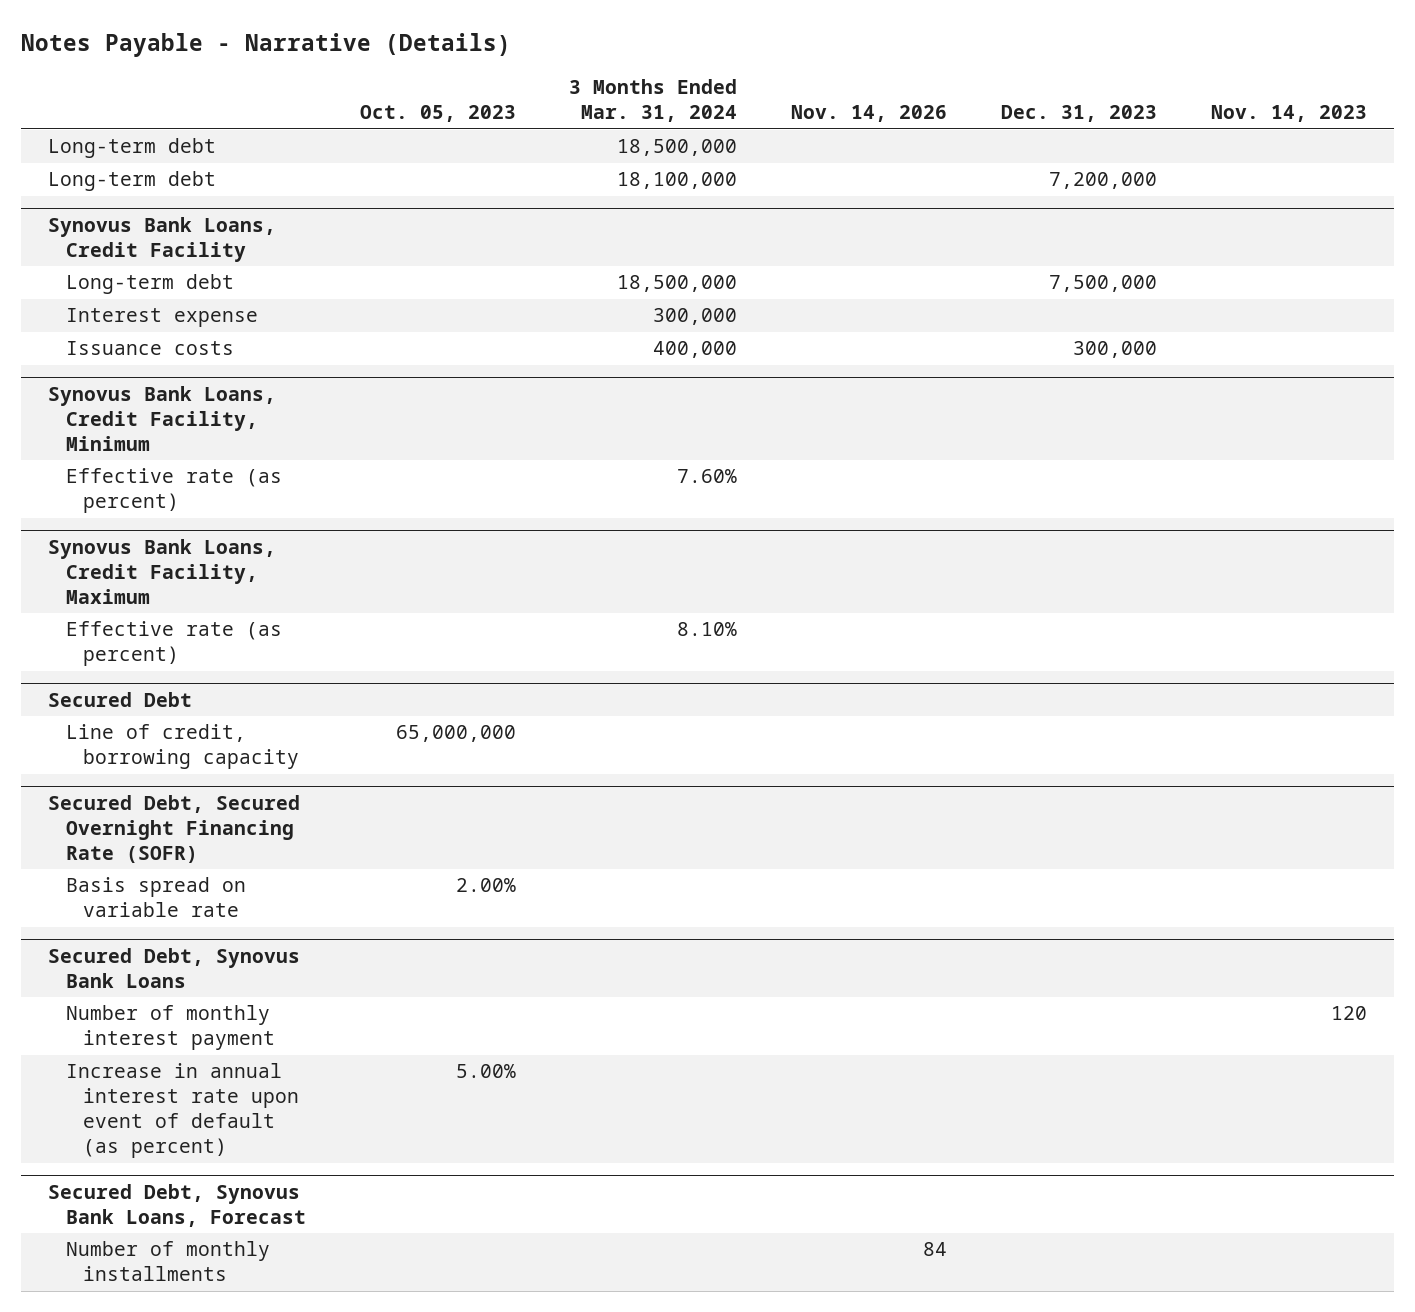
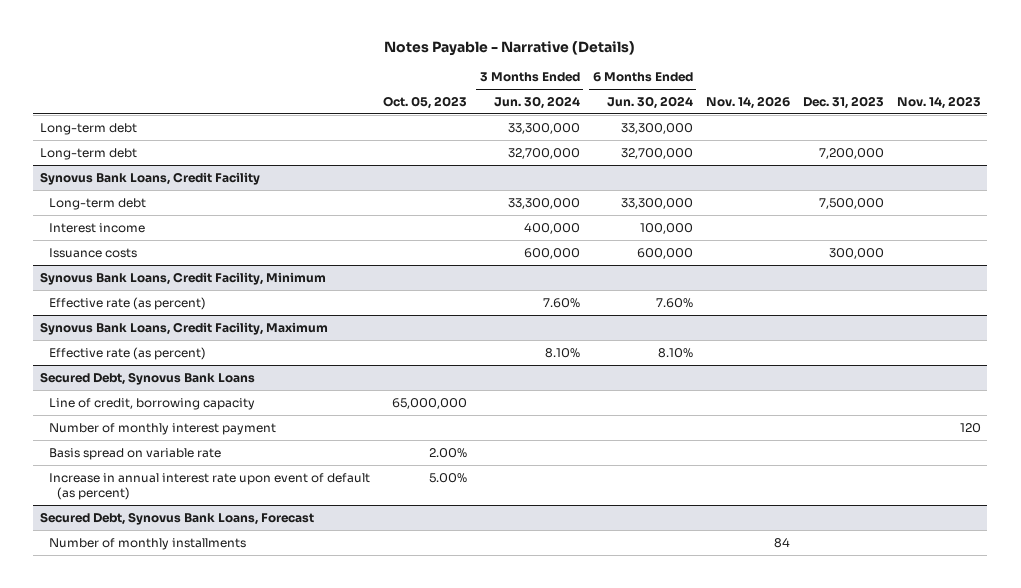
- | Oct. 05, 2023 | 3 Months Ended Mar. 31, 2024 | Nov. 14, 2026 | Dec. 31, 2023 | Nov. 14, 2023
+ | Oct. 05, 2023 | 3 Months Ended Jun. 30, 2024 | 6 Months Ended Jun. 30, 2024 | Nov. 14, 2026 | Dec. 31, 2023 | Nov. 14, 2023
@ Synovus Bank Loans, Credit Facility
- Interest expense | | 300,000 | | |
+ Interest income | | 400,000 | 100,000 | | |
- Secured Debt
- Line of credit, borrowing capacity | 65,000,000 | | | |
- Secured Debt, Secured Overnight Financing Rate (SOFR)
- Basis spread on variable rate | 2.00% | | | |
@ Secured Debt, Synovus Bank Loans
+ Line of credit, borrowing capacity | 65,000,000 | | | | |
+ Basis spread on variable rate | 2.00% | | | | |

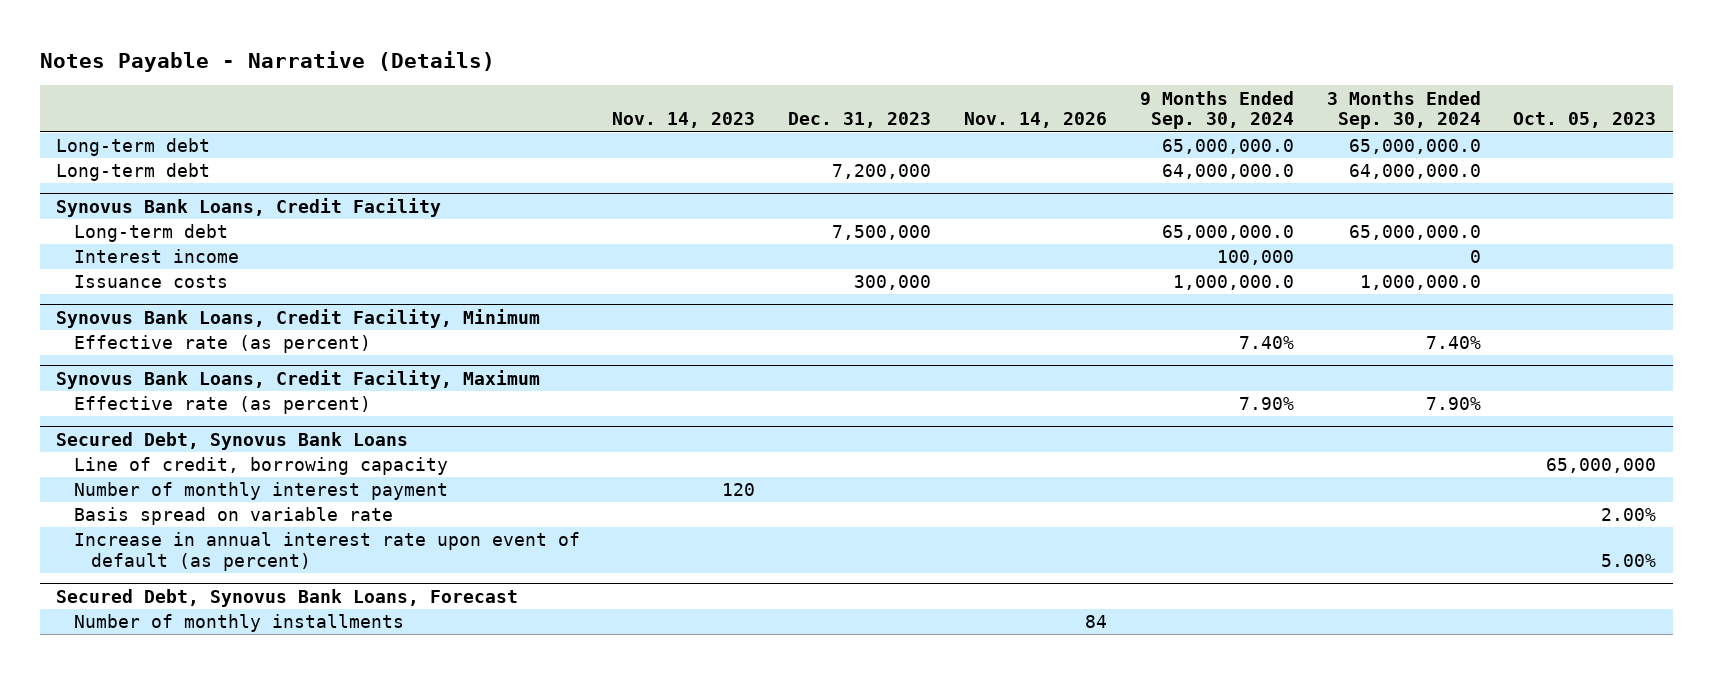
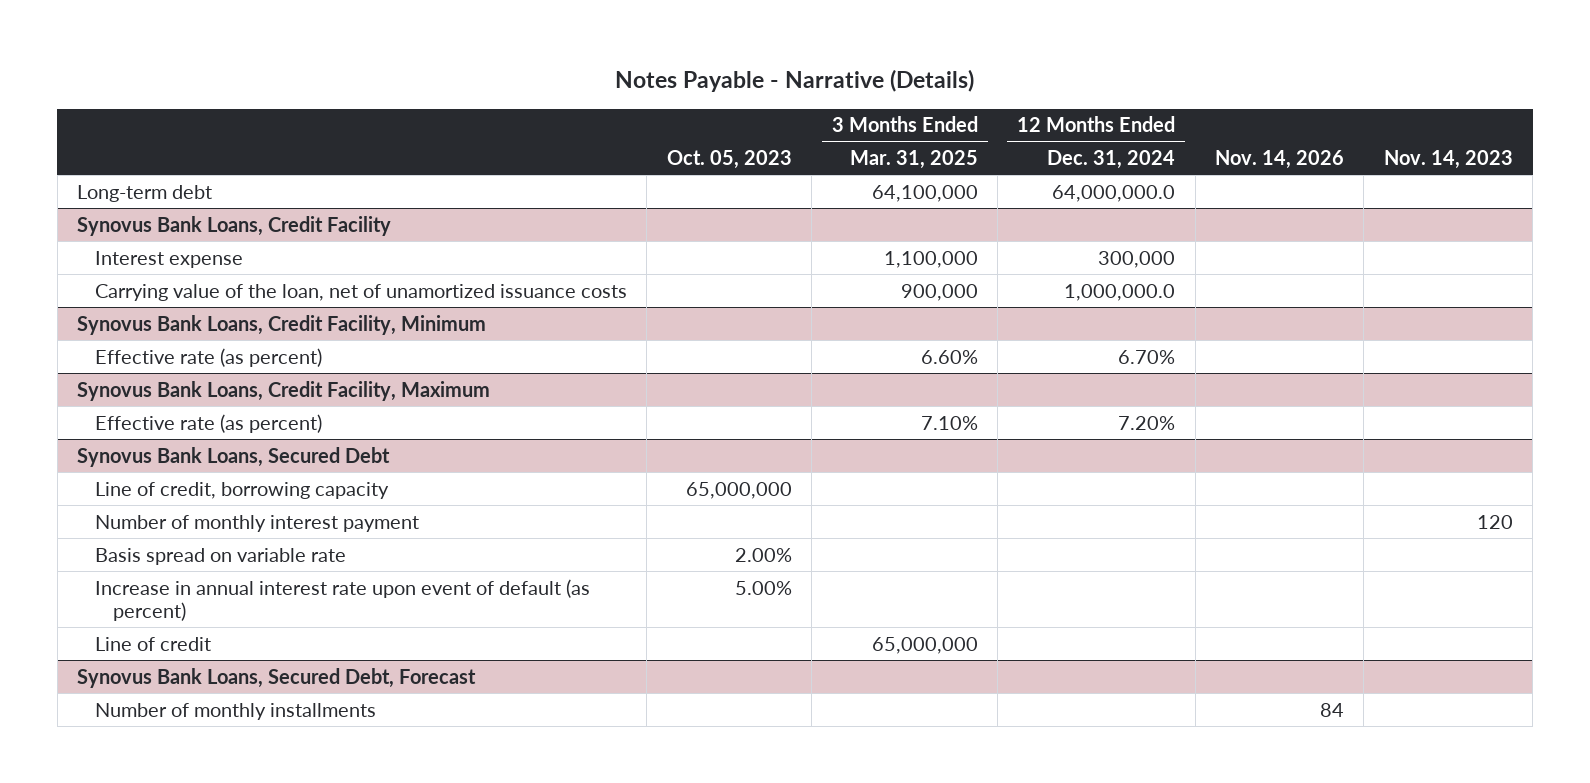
- | Nov. 14, 2023 | Dec. 31, 2023 | Nov. 14, 2026 | 9 Months Ended Sep. 30, 2024 | 3 Months Ended Sep. 30, 2024 | Oct. 05, 2023
+ | Oct. 05, 2023 | 3 Months Ended Mar. 31, 2025 | 12 Months Ended Dec. 31, 2024 | Nov. 14, 2026 | Nov. 14, 2023
- Long-term debt | | 7,200,000 | | 64,000,000.0 | 64,000,000.0 |
@ Synovus Bank Loans, Credit Facility
- Long-term debt | | 7,500,000 | | 65,000,000.0 | 65,000,000.0 |
- Interest income | | | | 100,000 | 0 |
- Issuance costs | | 300,000 | | 1,000,000.0 | 1,000,000.0 |
+ Interest expense | | 1,100,000 | 300,000 | |
+ Carrying value of the loan, net of unamortized issuance costs | | 900,000 | 1,000,000.0 | |
- Secured Debt, Synovus Bank Loans
+ Synovus Bank Loans, Secured Debt
- Secured Debt, Synovus Bank Loans, Forecast
+ Line of credit | | 65,000,000 | | |
+ Synovus Bank Loans, Secured Debt, Forecast

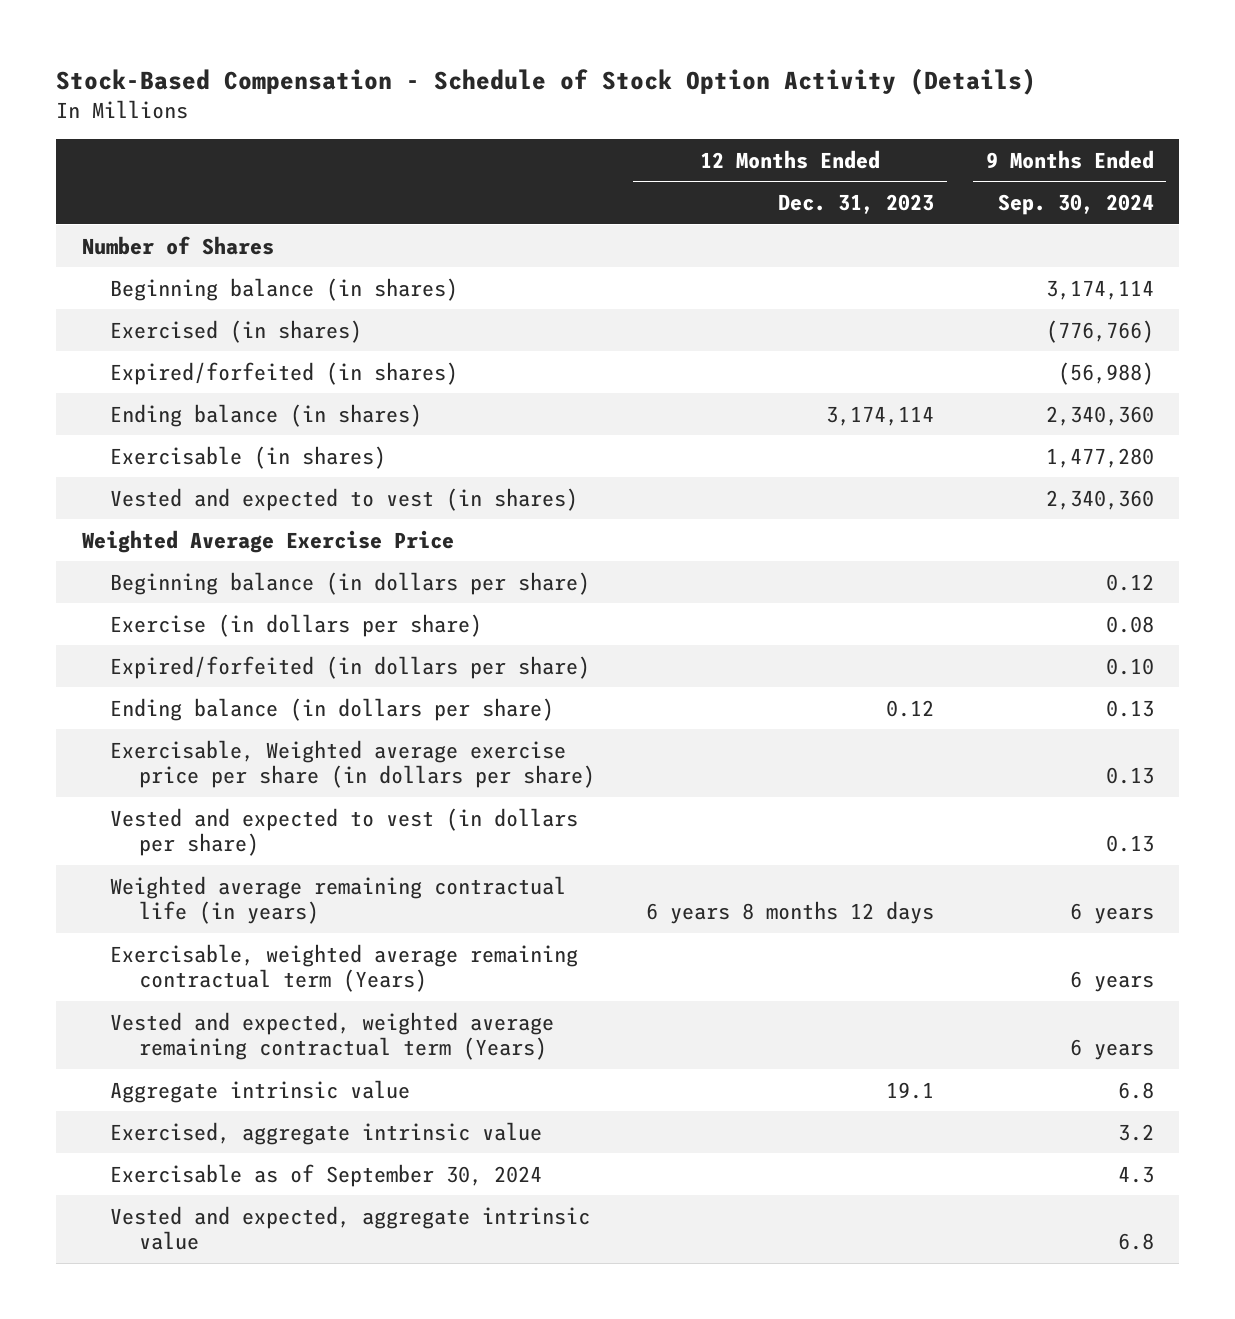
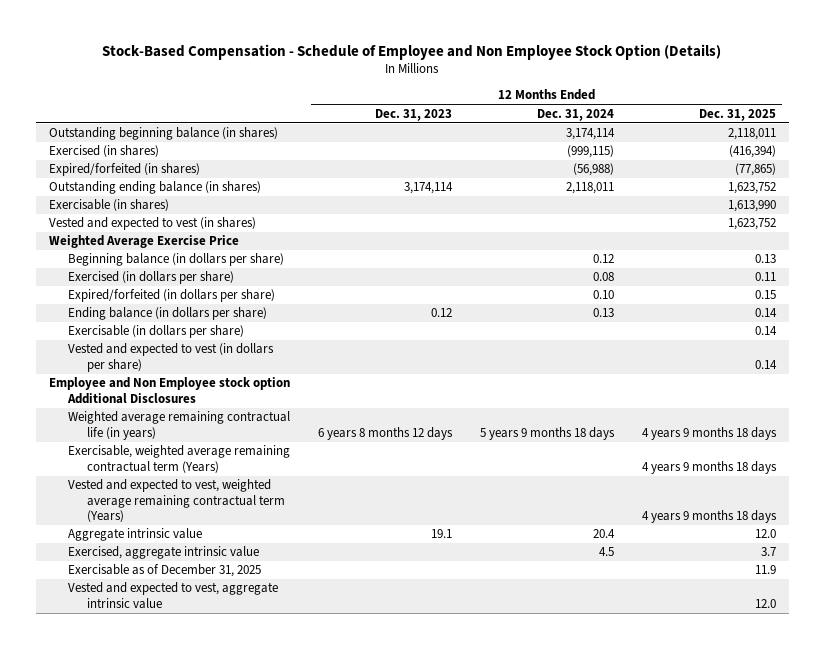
- Stock-Based Compensation - Schedule of Stock Option Activity (Details)
+ Stock-Based Compensation - Schedule of Employee and Non Employee Stock Option (Details)
- | 12 Months Ended Dec. 31, 2023 | 9 Months Ended Sep. 30, 2024
+ | 12 Months Ended Dec. 31, 2023 | 12 Months Ended Dec. 31, 2024 | 12 Months Ended Dec. 31, 2025
- Number of Shares
- Beginning balance (in shares) | | 3,174,114
+ Outstanding beginning balance (in shares) | | 3,174,114 | 2,118,011
- Ending balance (in shares) | 3,174,114 | 2,340,360
+ Outstanding ending balance (in shares) | 3,174,114 | 2,118,011 | 1,623,752
- Exercise (in dollars per share) | | 0.08
+ Exercised (in dollars per share) | | 0.08 | 0.11
- Exercisable, Weighted average exercise price per share (in dollars per share) | | 0.13
+ Exercisable (in dollars per share) | | | 0.14
+ Employee and Non Employee stock option Additional Disclosures
- Vested and expected, weighted average remaining contractual term (Years) | | 6 years
+ Vested and expected to vest, weighted average remaining contractual term (Years) | | | 4 years 9 months 18 days
- Exercisable as of September 30, 2024 | | 4.3
- Vested and expected, aggregate intrinsic value | | 6.8
+ Exercisable as of December 31, 2025 | | | 11.9
+ Vested and expected to vest, aggregate intrinsic value | | | 12.0

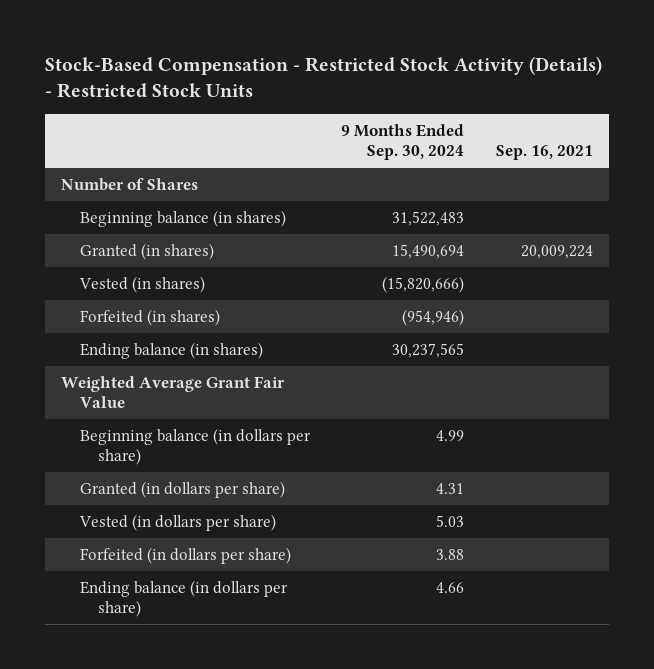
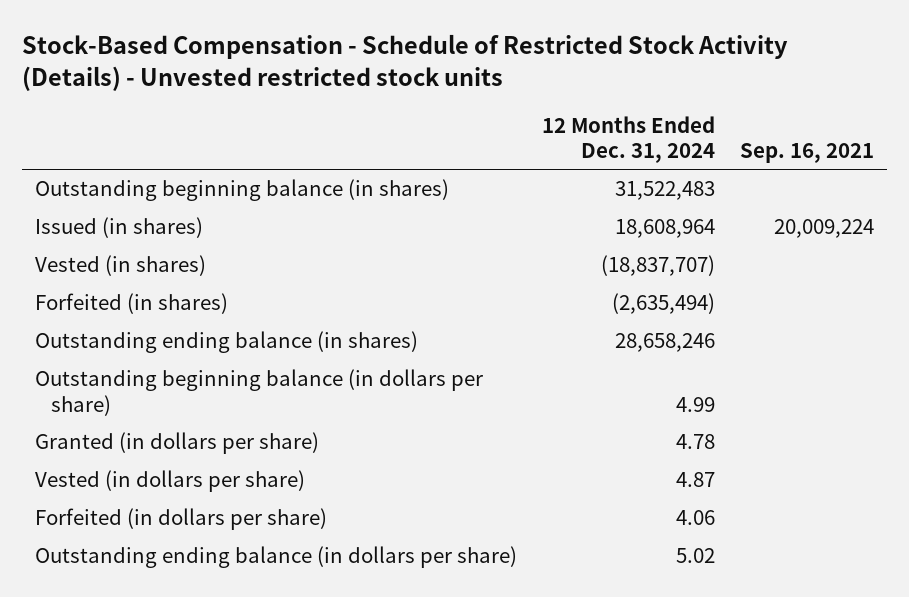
- Stock-Based Compensation - Restricted Stock Activity (Details) - Restricted Stock Units
+ Stock-Based Compensation - Schedule of Restricted Stock Activity (Details) - Unvested restricted stock units
- | 9 Months Ended Sep. 30, 2024 | Sep. 16, 2021
+ | 12 Months Ended Dec. 31, 2024 | Sep. 16, 2021
- Number of Shares
- Beginning balance (in shares) | 31,522,483 |
- Granted (in shares) | 15,490,694 | 20,009,224
+ Outstanding beginning balance (in shares) | 31,522,483 |
+ Issued (in shares) | 18,608,964 | 20,009,224
- Ending balance (in shares) | 30,237,565 |
- Weighted Average Grant Fair Value
- Beginning balance (in dollars per share) | 4.99 |
+ Outstanding ending balance (in shares) | 28,658,246 |
+ Outstanding beginning balance (in dollars per share) | 4.99 |
- Ending balance (in dollars per share) | 4.66 |
+ Outstanding ending balance (in dollars per share) | 5.02 |

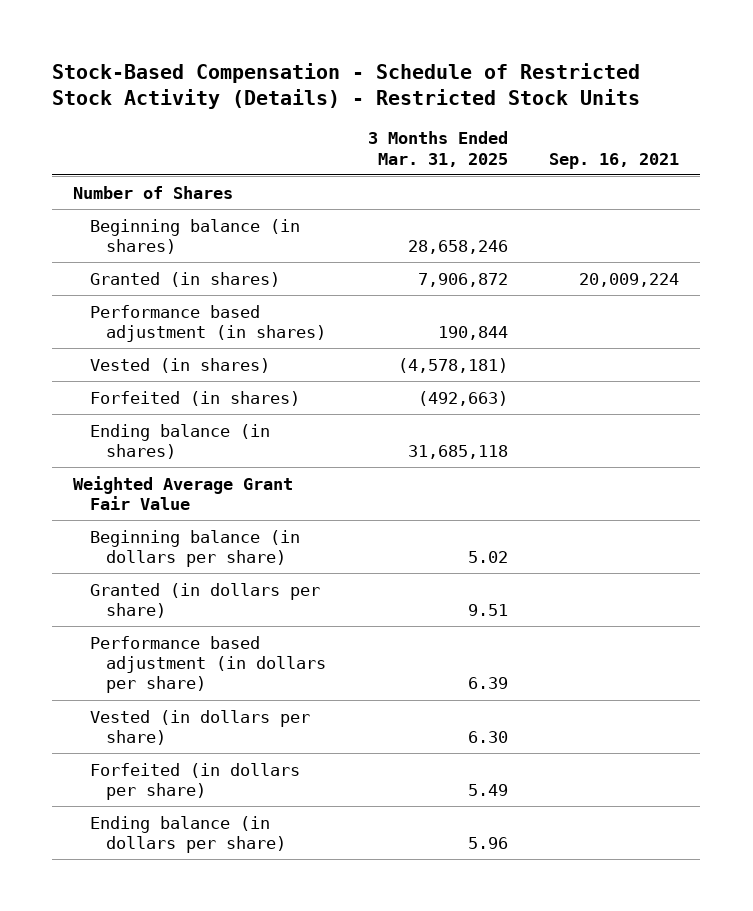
- Stock-Based Compensation - Schedule of Restricted Stock Activity (Details) - Unvested restricted stock units
+ Stock-Based Compensation - Schedule of Restricted Stock Activity (Details) - Restricted Stock Units
- | 12 Months Ended Dec. 31, 2024 | Sep. 16, 2021
+ | 3 Months Ended Mar. 31, 2025 | Sep. 16, 2021
- Outstanding beginning balance (in shares) | 31,522,483 |
- Issued (in shares) | 18,608,964 | 20,009,224
+ Number of Shares
+ Beginning balance (in shares) | 28,658,246 |
+ Granted (in shares) | 7,906,872 | 20,009,224
+ Performance based adjustment (in shares) | 190,844 |
- Outstanding ending balance (in shares) | 28,658,246 |
- Outstanding beginning balance (in dollars per share) | 4.99 |
+ Ending balance (in shares) | 31,685,118 |
+ Weighted Average Grant Fair Value
+ Beginning balance (in dollars per share) | 5.02 |
+ Performance based adjustment (in dollars per share) | 6.39 |
- Outstanding ending balance (in dollars per share) | 5.02 |
+ Ending balance (in dollars per share) | 5.96 |

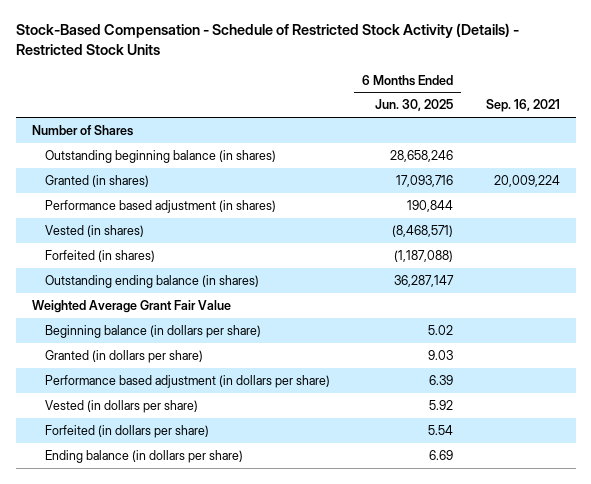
- | 3 Months Ended Mar. 31, 2025 | Sep. 16, 2021
+ | 6 Months Ended Jun. 30, 2025 | Sep. 16, 2021
- Beginning balance (in shares) | 28,658,246 |
+ Outstanding beginning balance (in shares) | 28,658,246 |
- Ending balance (in shares) | 31,685,118 |
+ Outstanding ending balance (in shares) | 36,287,147 |

